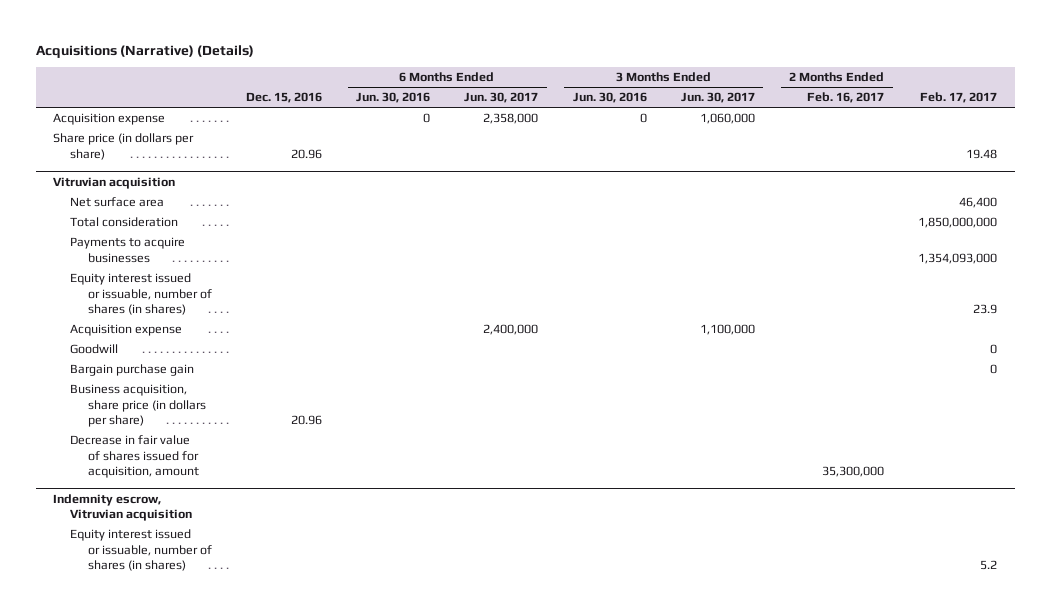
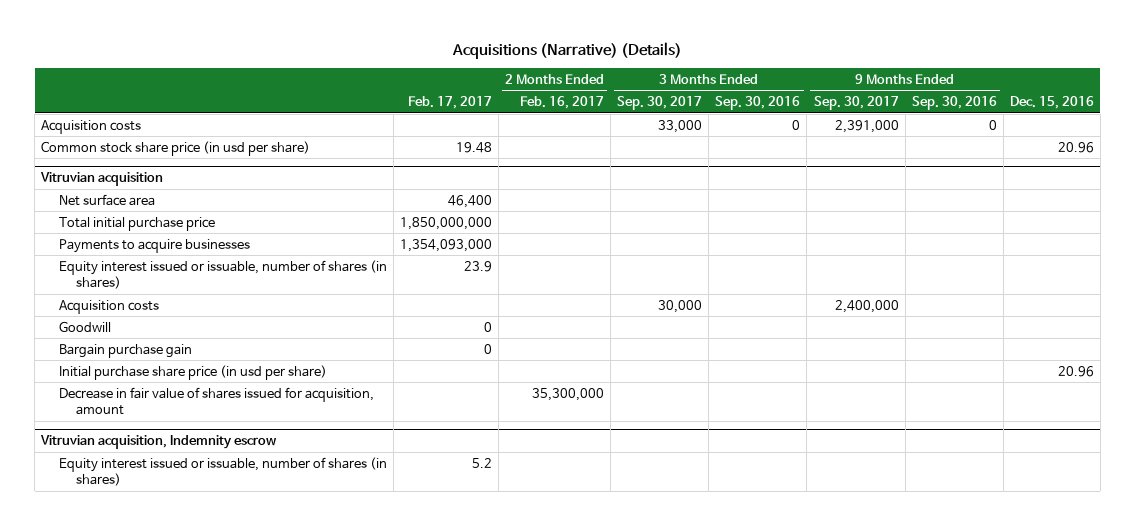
- | Dec. 15, 2016 | 6 Months Ended Jun. 30, 2016 | 6 Months Ended Jun. 30, 2017 | 3 Months Ended Jun. 30, 2016 | 3 Months Ended Jun. 30, 2017 | 2 Months Ended Feb. 16, 2017 | Feb. 17, 2017
+ | Feb. 17, 2017 | 2 Months Ended Feb. 16, 2017 | 3 Months Ended Sep. 30, 2017 | 3 Months Ended Sep. 30, 2016 | 9 Months Ended Sep. 30, 2017 | 9 Months Ended Sep. 30, 2016 | Dec. 15, 2016
- Acquisition expense | | 0 | 2,358,000 | 0 | 1,060,000 | |
- Share price (in dollars per share) | 20.96 | | | | | | 19.48
+ Acquisition costs | | | 33,000 | 0 | 2,391,000 | 0 |
+ Common stock share price (in usd per share) | 19.48 | | | | | | 20.96
@ Vitruvian acquisition
- Total consideration | | | | | | | 1,850,000,000
+ Total initial purchase price | 1,850,000,000 | | | | | |
- Acquisition expense | | | 2,400,000 | | 1,100,000 | |
+ Acquisition costs | | | 30,000 | | 2,400,000 | |
- Business acquisition, share price (in dollars per share) | 20.96 | | | | | |
+ Initial purchase share price (in usd per share) | | | | | | | 20.96
- Indemnity escrow, Vitruvian acquisition
+ Vitruvian acquisition, Indemnity escrow

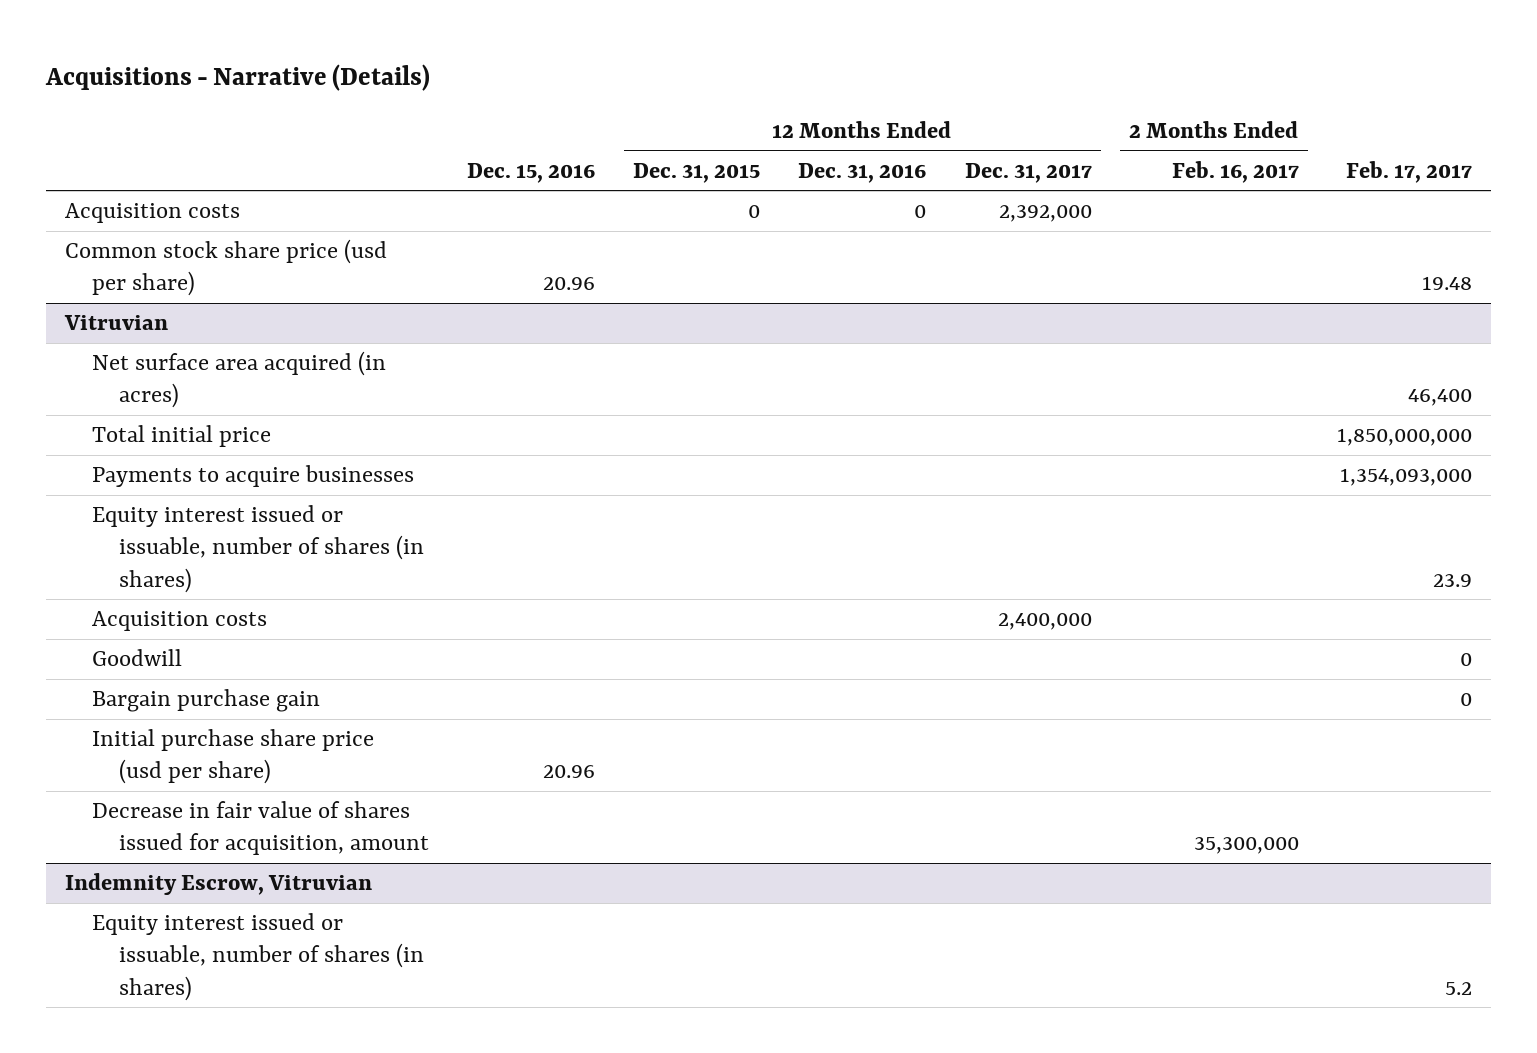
- Acquisitions (Narrative) (Details)
+ Acquisitions - Narrative (Details)
- | Feb. 17, 2017 | 2 Months Ended Feb. 16, 2017 | 3 Months Ended Sep. 30, 2017 | 3 Months Ended Sep. 30, 2016 | 9 Months Ended Sep. 30, 2017 | 9 Months Ended Sep. 30, 2016 | Dec. 15, 2016
+ | Dec. 15, 2016 | 12 Months Ended Dec. 31, 2015 | 12 Months Ended Dec. 31, 2016 | 12 Months Ended Dec. 31, 2017 | 2 Months Ended Feb. 16, 2017 | Feb. 17, 2017
- Common stock share price (in usd per share) | 19.48 | | | | | | 20.96
- Vitruvian acquisition
- Net surface area | 46,400 | | | | | |
- Total initial purchase price | 1,850,000,000 | | | | | |
+ Common stock share price (usd per share) | 20.96 | | | | | 19.48
+ Vitruvian
+ Net surface area acquired (in acres) | | | | | | 46,400
+ Total initial price | | | | | | 1,850,000,000
- Initial purchase share price (in usd per share) | | | | | | | 20.96
+ Initial purchase share price (usd per share) | 20.96 | | | | |
- Vitruvian acquisition, Indemnity escrow
+ Indemnity Escrow, Vitruvian

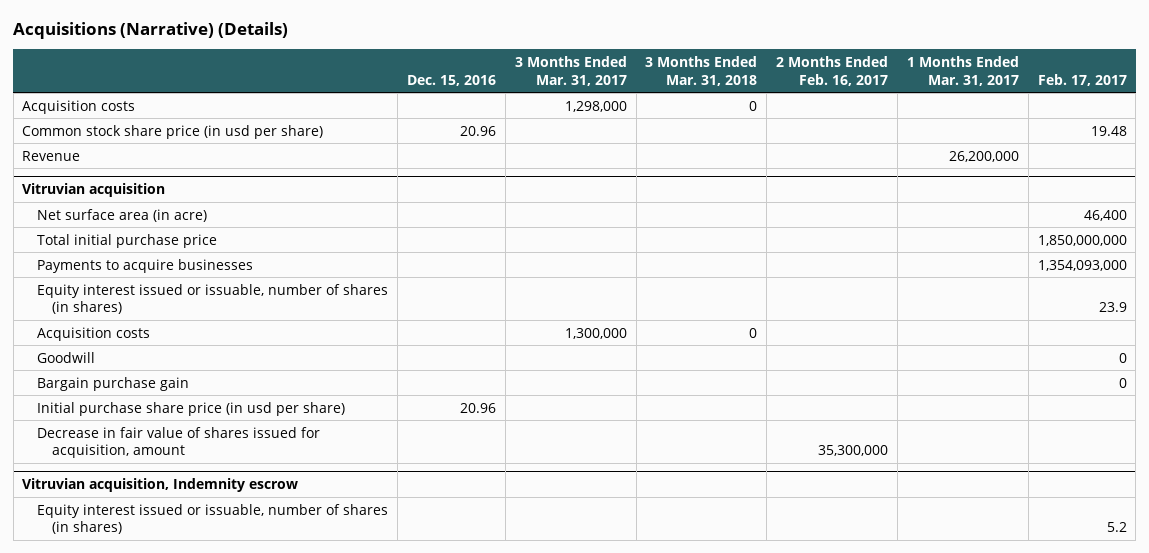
- Acquisitions - Narrative (Details)
+ Acquisitions (Narrative) (Details)
- | Dec. 15, 2016 | 12 Months Ended Dec. 31, 2015 | 12 Months Ended Dec. 31, 2016 | 12 Months Ended Dec. 31, 2017 | 2 Months Ended Feb. 16, 2017 | Feb. 17, 2017
+ | Dec. 15, 2016 | 3 Months Ended Mar. 31, 2017 | 3 Months Ended Mar. 31, 2018 | 2 Months Ended Feb. 16, 2017 | 1 Months Ended Mar. 31, 2017 | Feb. 17, 2017
- Common stock share price (usd per share) | 20.96 | | | | | 19.48
- Vitruvian
- Net surface area acquired (in acres) | | | | | | 46,400
- Total initial price | | | | | | 1,850,000,000
+ Common stock share price (in usd per share) | 20.96 | | | | | 19.48
+ Revenue | | | | | 26,200,000 |
+ Vitruvian acquisition
+ Net surface area (in acre) | | | | | | 46,400
+ Total initial purchase price | | | | | | 1,850,000,000
- Initial purchase share price (usd per share) | 20.96 | | | | |
+ Initial purchase share price (in usd per share) | 20.96 | | | | |
- Indemnity Escrow, Vitruvian
+ Vitruvian acquisition, Indemnity escrow

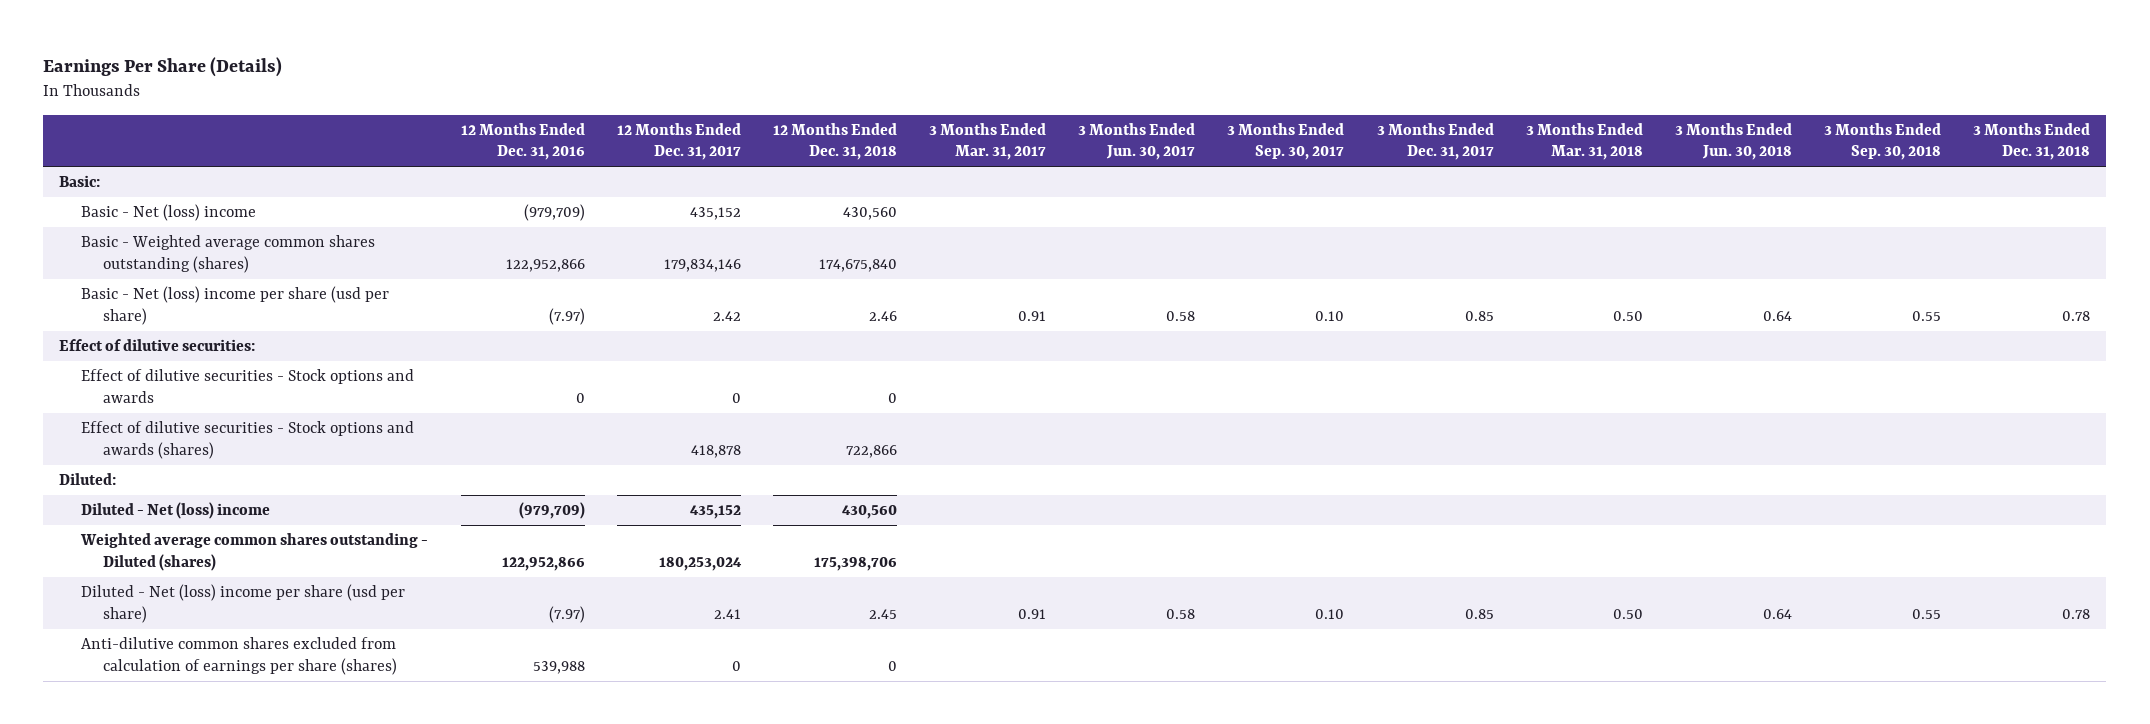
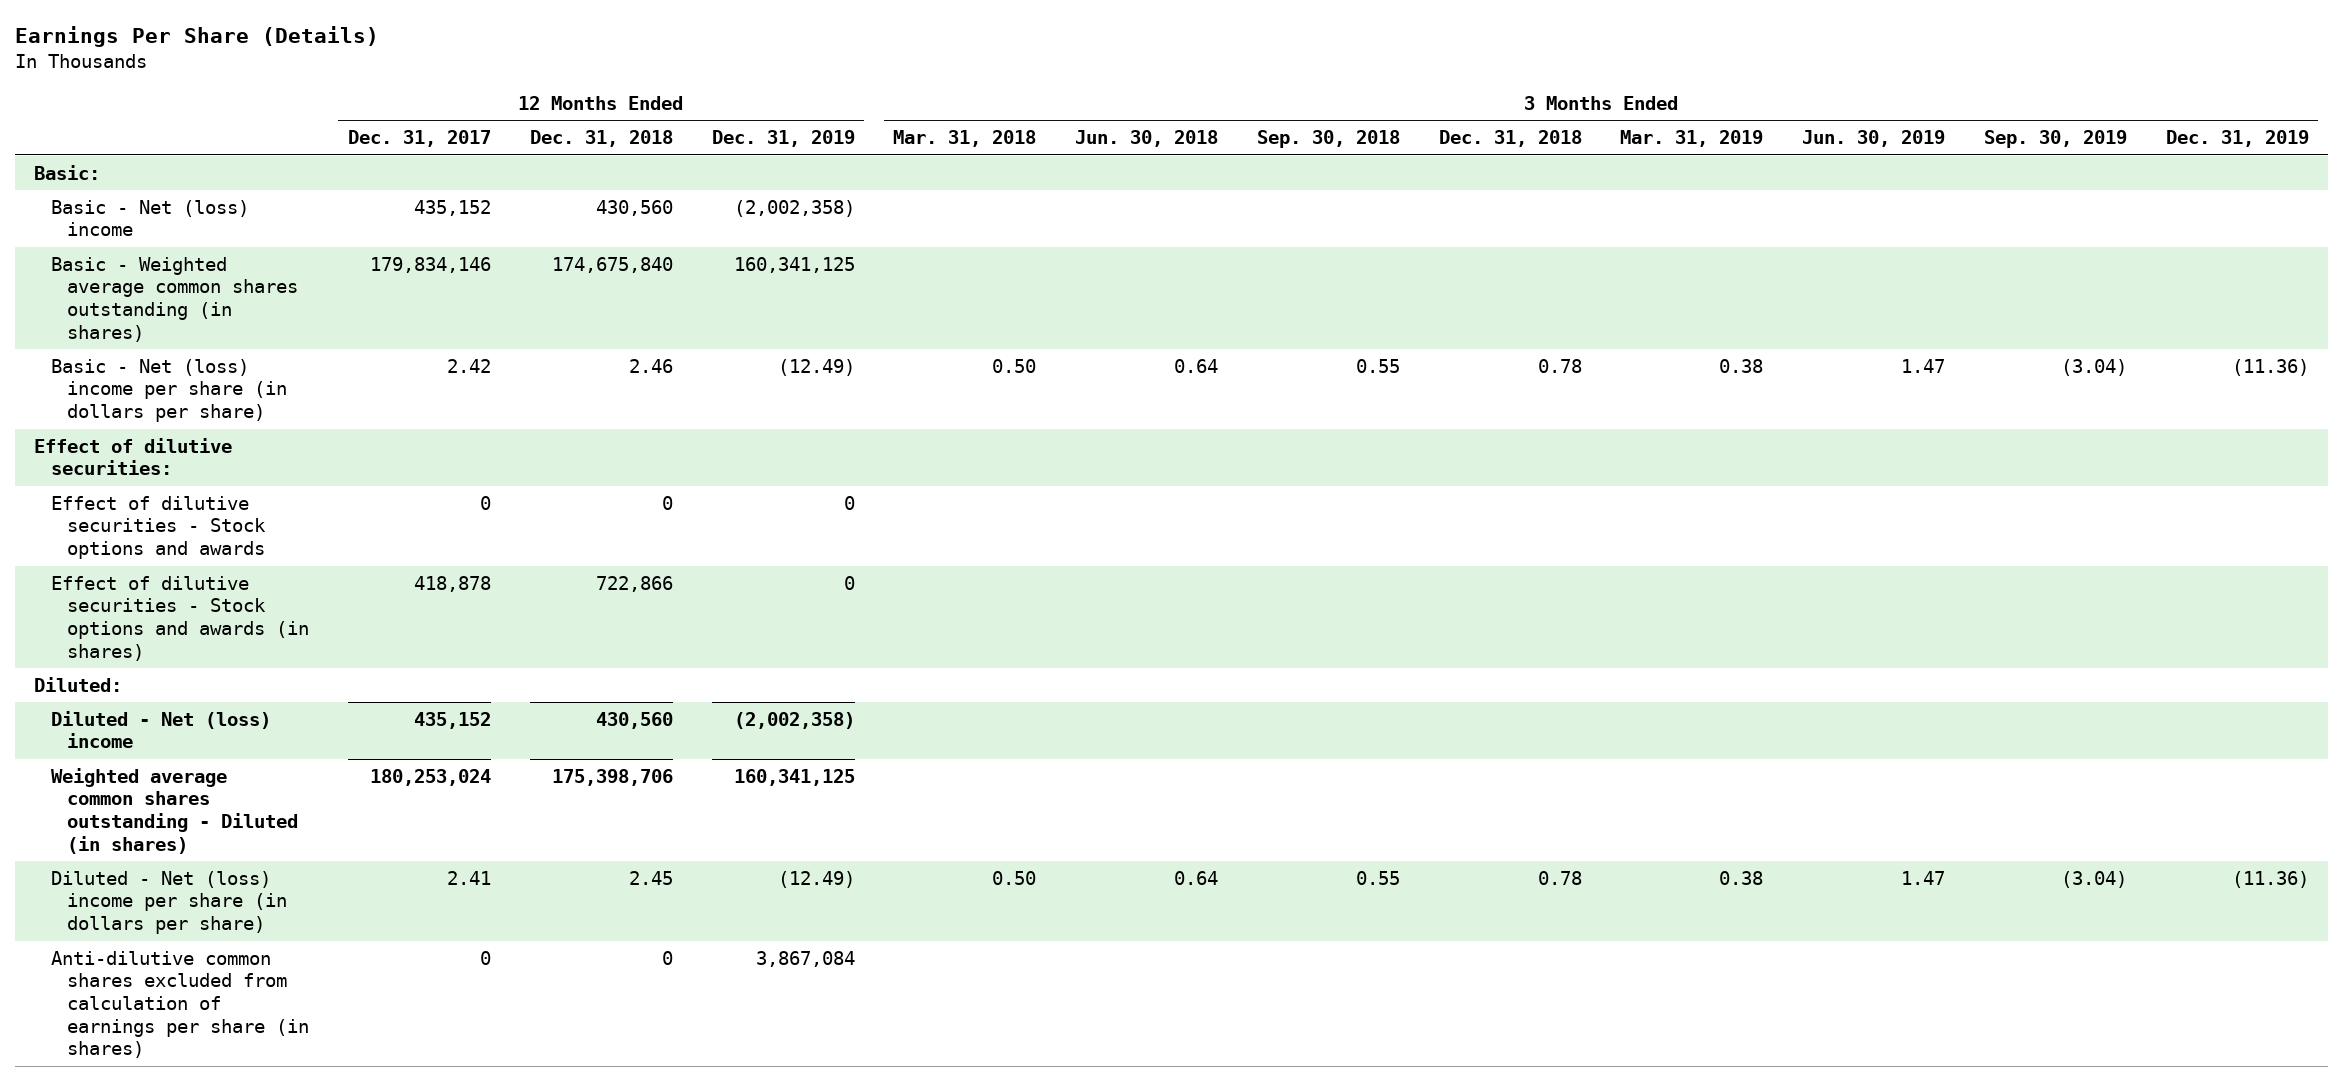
- | 12 Months Ended Dec. 31, 2016 | 12 Months Ended Dec. 31, 2017 | 12 Months Ended Dec. 31, 2018 | 3 Months Ended Mar. 31, 2017 | 3 Months Ended Jun. 30, 2017 | 3 Months Ended Sep. 30, 2017 | 3 Months Ended Dec. 31, 2017 | 3 Months Ended Mar. 31, 2018 | 3 Months Ended Jun. 30, 2018 | 3 Months Ended Sep. 30, 2018 | 3 Months Ended Dec. 31, 2018
+ | 12 Months Ended Dec. 31, 2017 | 12 Months Ended Dec. 31, 2018 | 12 Months Ended Dec. 31, 2019 | 3 Months Ended Mar. 31, 2018 | 3 Months Ended Jun. 30, 2018 | 3 Months Ended Sep. 30, 2018 | 3 Months Ended Dec. 31, 2018 | 3 Months Ended Mar. 31, 2019 | 3 Months Ended Jun. 30, 2019 | 3 Months Ended Sep. 30, 2019 | 3 Months Ended Dec. 31, 2019
- Basic - Weighted average common shares outstanding (shares) | 122,952,866 | 179,834,146 | 174,675,840 | | | | | | | |
- Basic - Net (loss) income per share (usd per share) | (7.97) | 2.42 | 2.46 | 0.91 | 0.58 | 0.10 | 0.85 | 0.50 | 0.64 | 0.55 | 0.78
+ Basic - Weighted average common shares outstanding (in shares) | 179,834,146 | 174,675,840 | 160,341,125 | | | | | | | |
+ Basic - Net (loss) income per share (in dollars per share) | 2.42 | 2.46 | (12.49) | 0.50 | 0.64 | 0.55 | 0.78 | 0.38 | 1.47 | (3.04) | (11.36)
- Effect of dilutive securities - Stock options and awards (shares) | | 418,878 | 722,866 | | | | | | | |
+ Effect of dilutive securities - Stock options and awards (in shares) | 418,878 | 722,866 | 0 | | | | | | | |
- Weighted average common shares outstanding - Diluted (shares) | 122,952,866 | 180,253,024 | 175,398,706 | | | | | | | |
- Diluted - Net (loss) income per share (usd per share) | (7.97) | 2.41 | 2.45 | 0.91 | 0.58 | 0.10 | 0.85 | 0.50 | 0.64 | 0.55 | 0.78
- Anti-dilutive common shares excluded from calculation of earnings per share (shares) | 539,988 | 0 | 0 | | | | | | | |
+ Weighted average common shares outstanding - Diluted (in shares) | 180,253,024 | 175,398,706 | 160,341,125 | | | | | | | |
+ Diluted - Net (loss) income per share (in dollars per share) | 2.41 | 2.45 | (12.49) | 0.50 | 0.64 | 0.55 | 0.78 | 0.38 | 1.47 | (3.04) | (11.36)
+ Anti-dilutive common shares excluded from calculation of earnings per share (in shares) | 0 | 0 | 3,867,084 | | | | | | | |

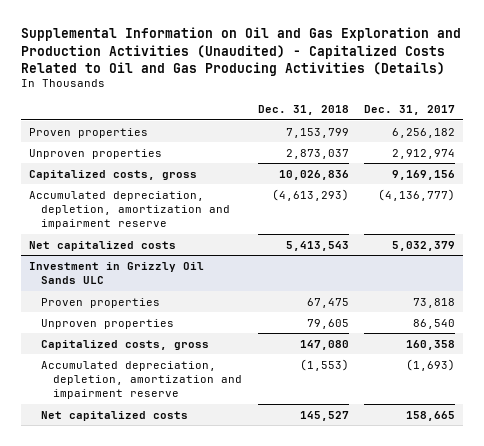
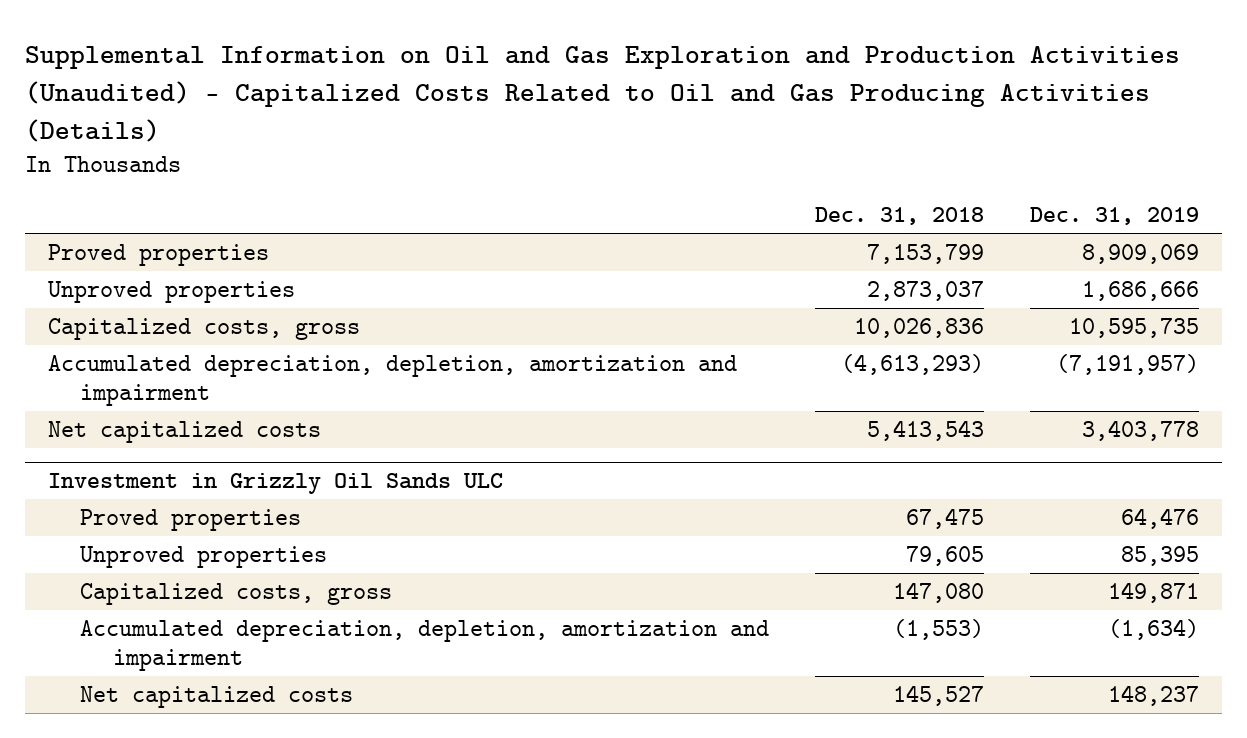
- | Dec. 31, 2018 | Dec. 31, 2017
+ | Dec. 31, 2018 | Dec. 31, 2019
- Proven properties | 7,153,799 | 6,256,182
- Unproven properties | 2,873,037 | 2,912,974
+ Proved properties | 7,153,799 | 8,909,069
+ Unproved properties | 2,873,037 | 1,686,666
- Accumulated depreciation, depletion, amortization and impairment reserve | (4,613,293) | (4,136,777)
+ Accumulated depreciation, depletion, amortization and impairment | (4,613,293) | (7,191,957)
@ Investment in Grizzly Oil Sands ULC
- Proven properties | 67,475 | 73,818
- Unproven properties | 79,605 | 86,540
+ Proved properties | 67,475 | 64,476
+ Unproved properties | 79,605 | 85,395
- Accumulated depreciation, depletion, amortization and impairment reserve | (1,553) | (1,693)
+ Accumulated depreciation, depletion, amortization and impairment | (1,553) | (1,634)

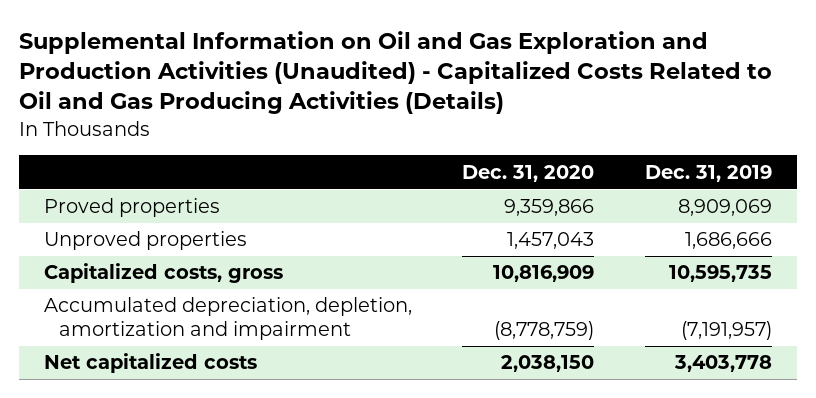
- | Dec. 31, 2018 | Dec. 31, 2019
+ | Dec. 31, 2020 | Dec. 31, 2019
- Investment in Grizzly Oil Sands ULC
- Proved properties | 67,475 | 64,476
- Unproved properties | 79,605 | 85,395
- Capitalized costs, gross | 147,080 | 149,871
- Accumulated depreciation, depletion, amortization and impairment | (1,553) | (1,634)
- Net capitalized costs | 145,527 | 148,237

